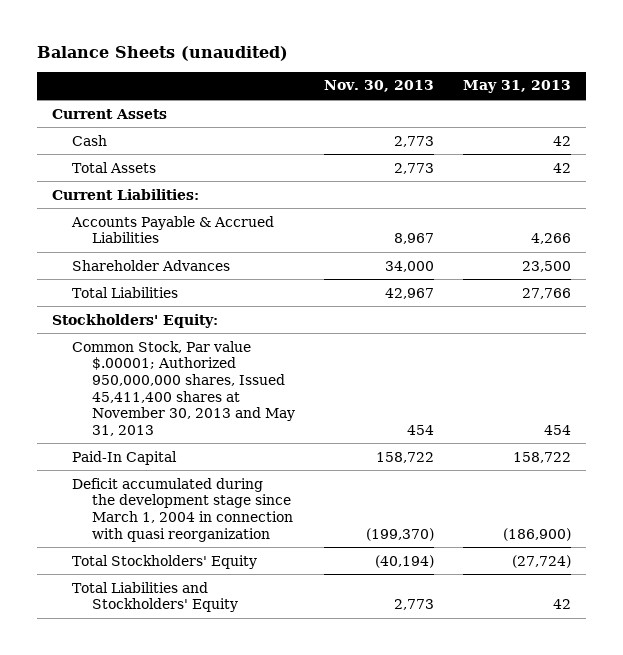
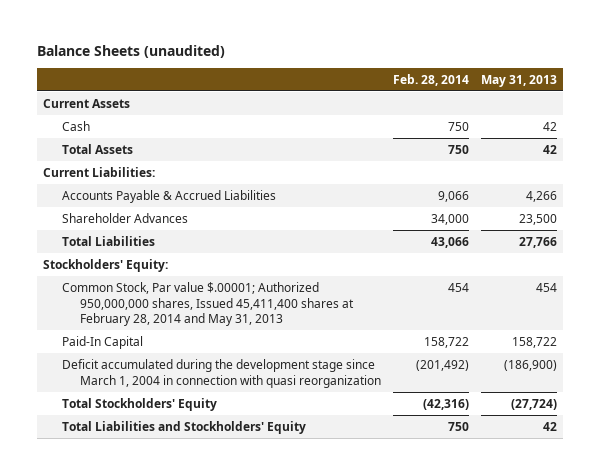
- | Nov. 30, 2013 | May 31, 2013
+ | Feb. 28, 2014 | May 31, 2013
- Common Stock, Par value $.00001; Authorized 950,000,000 shares, Issued 45,411,400 shares at November 30, 2013 and May 31, 2013 | 454 | 454
+ Common Stock, Par value $.00001; Authorized 950,000,000 shares, Issued 45,411,400 shares at February 28, 2014 and May 31, 2013 | 454 | 454

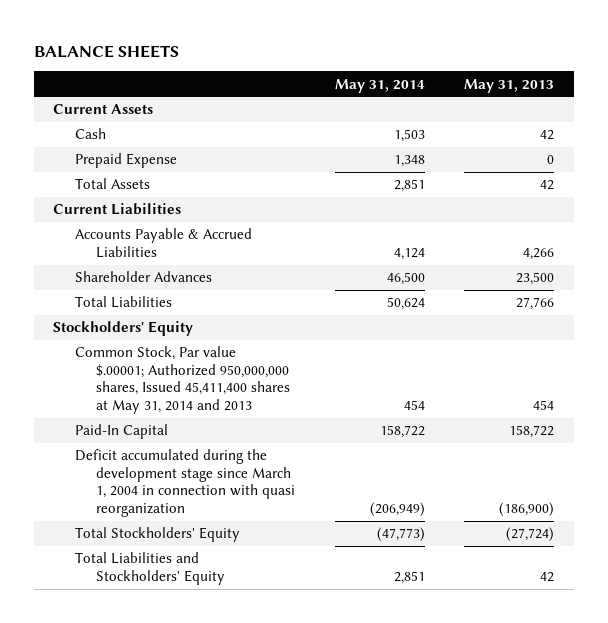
- Balance Sheets (unaudited)
+ BALANCE SHEETS
- | Feb. 28, 2014 | May 31, 2013
+ | May 31, 2014 | May 31, 2013
+ Prepaid Expense | 1,348 | 0
- Current Liabilities:
+ Current Liabilities
- Stockholders' Equity:
- Common Stock, Par value $.00001; Authorized 950,000,000 shares, Issued 45,411,400 shares at February 28, 2014 and May 31, 2013 | 454 | 454
+ Stockholders' Equity
+ Common Stock, Par value $.00001; Authorized 950,000,000 shares, Issued 45,411,400 shares at May 31, 2014 and 2013 | 454 | 454

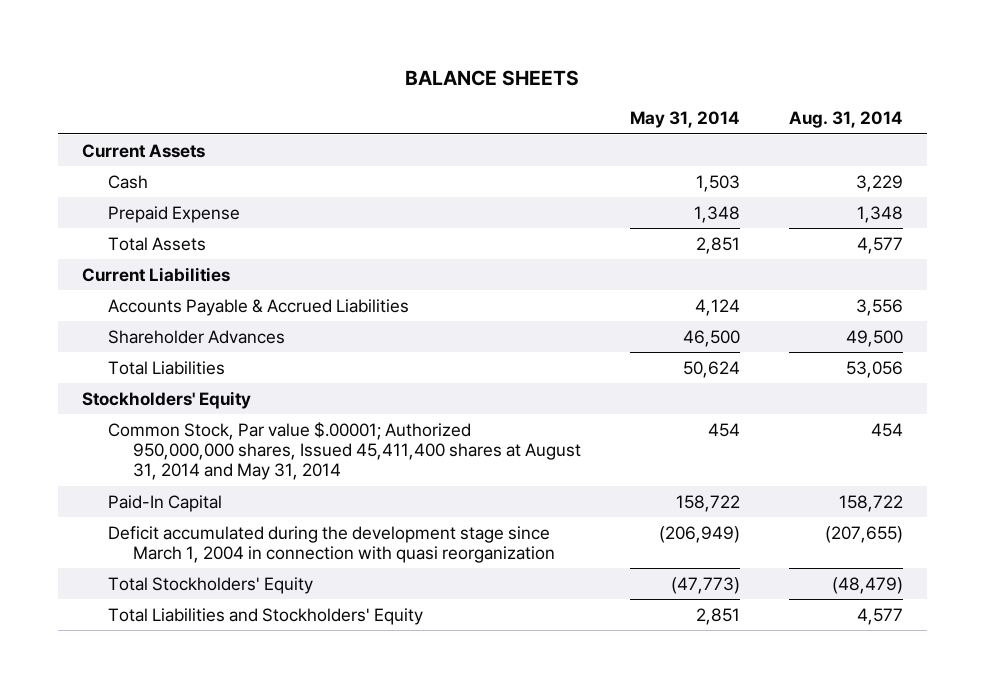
- | May 31, 2014 | May 31, 2013
+ | May 31, 2014 | Aug. 31, 2014
- Common Stock, Par value $.00001; Authorized 950,000,000 shares, Issued 45,411,400 shares at May 31, 2014 and 2013 | 454 | 454
+ Common Stock, Par value $.00001; Authorized 950,000,000 shares, Issued 45,411,400 shares at August 31, 2014 and May 31, 2014 | 454 | 454

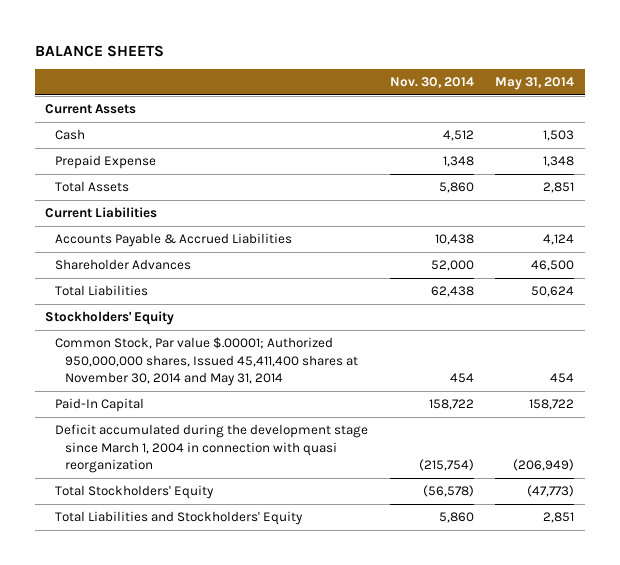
- | May 31, 2014 | Aug. 31, 2014
+ | Nov. 30, 2014 | May 31, 2014
- Common Stock, Par value $.00001; Authorized 950,000,000 shares, Issued 45,411,400 shares at August 31, 2014 and May 31, 2014 | 454 | 454
+ Common Stock, Par value $.00001; Authorized 950,000,000 shares, Issued 45,411,400 shares at November 30, 2014 and May 31, 2014 | 454 | 454

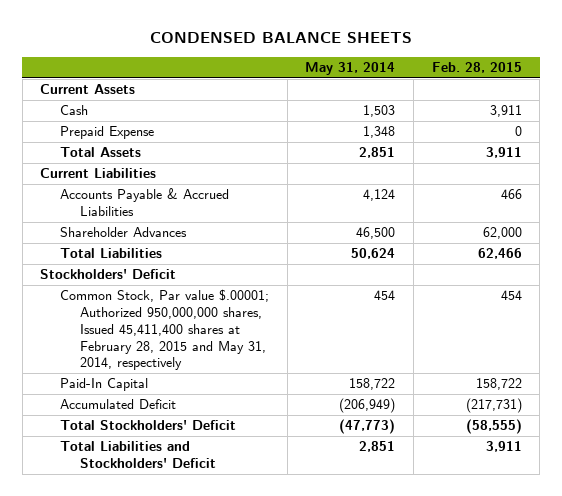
- BALANCE SHEETS
+ CONDENSED BALANCE SHEETS
- | Nov. 30, 2014 | May 31, 2014
+ | May 31, 2014 | Feb. 28, 2015
- Stockholders' Equity
- Common Stock, Par value $.00001; Authorized 950,000,000 shares, Issued 45,411,400 shares at November 30, 2014 and May 31, 2014 | 454 | 454
+ Stockholders' Deficit
+ Common Stock, Par value $.00001; Authorized 950,000,000 shares, Issued 45,411,400 shares at February 28, 2015 and May 31, 2014, respectively | 454 | 454
- Deficit accumulated during the development stage since March 1, 2004 in connection with quasi reorganization | (215,754) | (206,949)
- Total Stockholders' Equity | (56,578) | (47,773)
- Total Liabilities and Stockholders' Equity | 5,860 | 2,851
+ Accumulated Deficit | (206,949) | (217,731)
+ Total Stockholders' Deficit | (47,773) | (58,555)
+ Total Liabilities and Stockholders' Deficit | 2,851 | 3,911

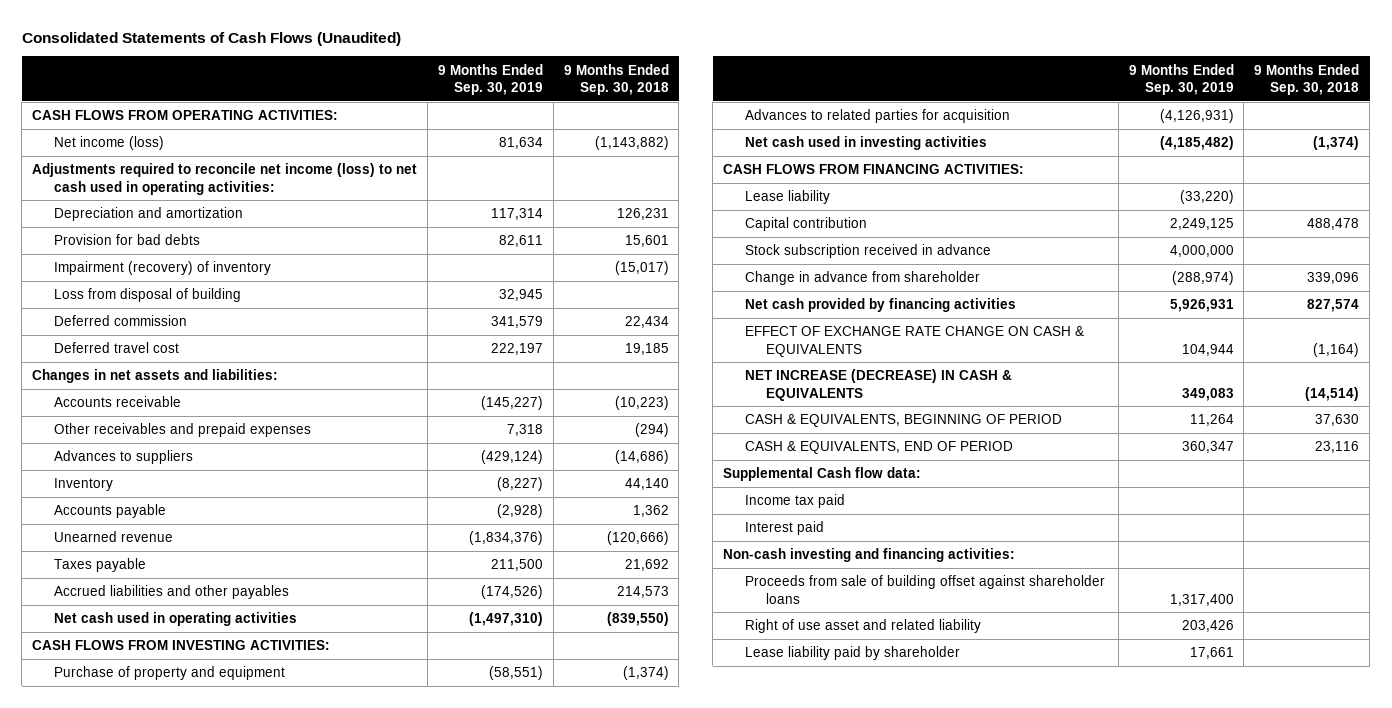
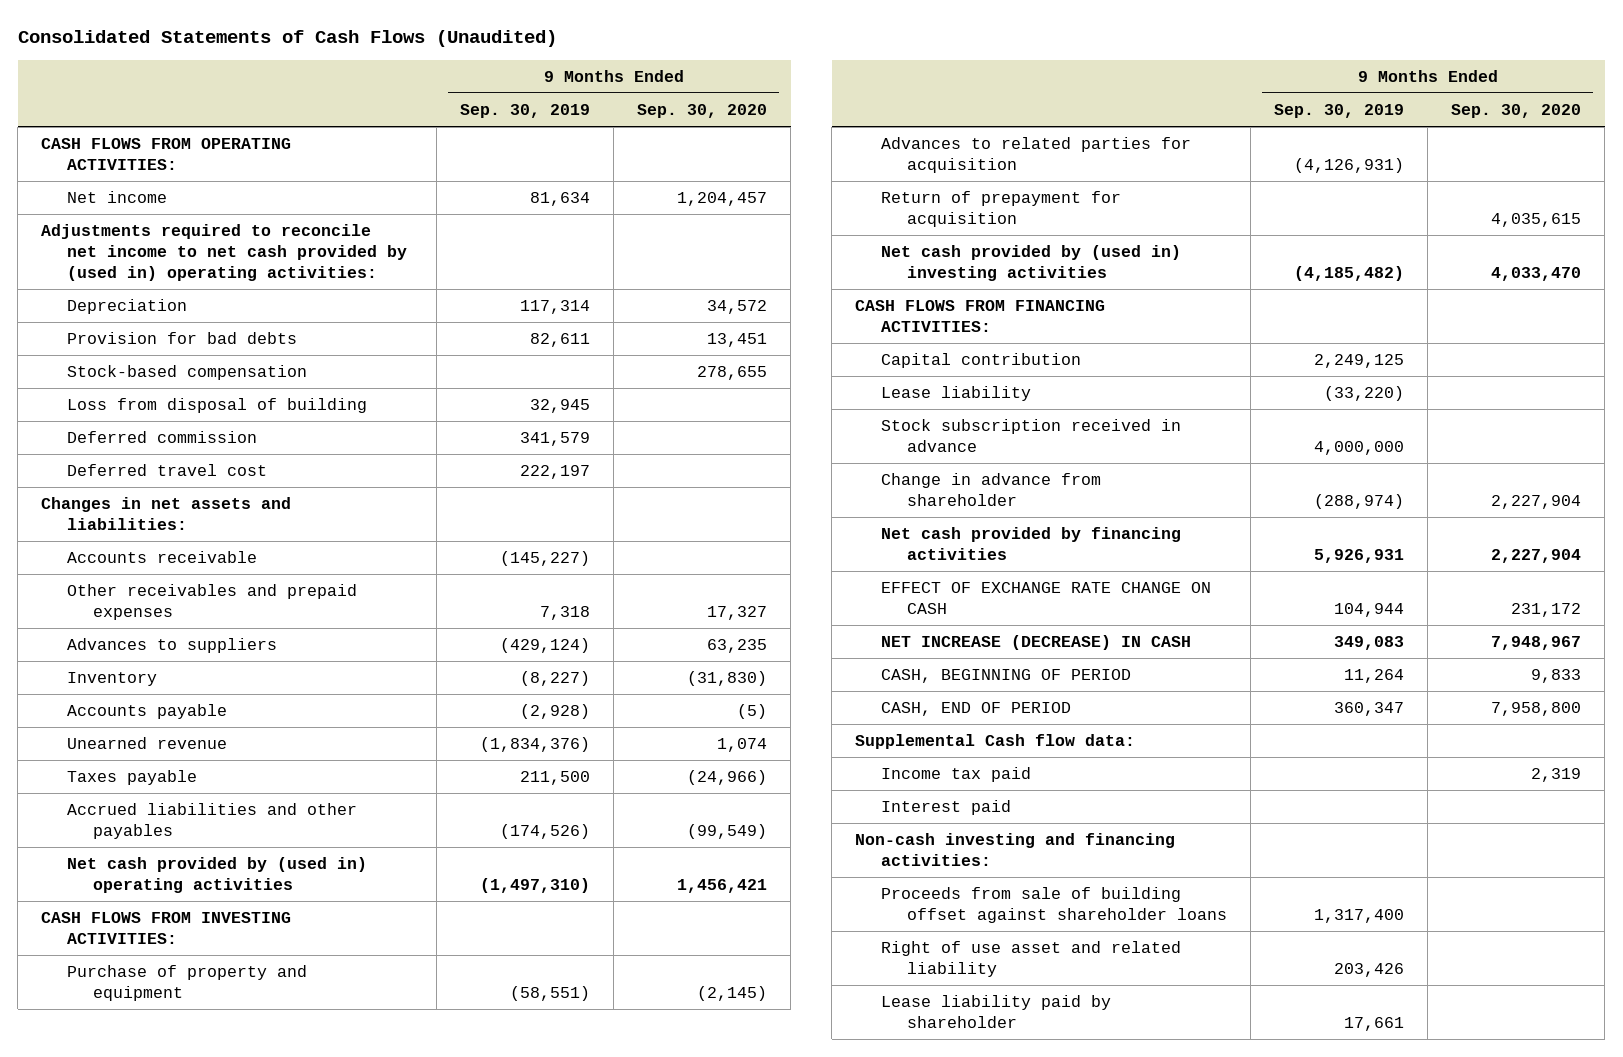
- | 9 Months Ended Sep. 30, 2019 | 9 Months Ended Sep. 30, 2018
+ | 9 Months Ended Sep. 30, 2019 | 9 Months Ended Sep. 30, 2020
- Net income (loss) | 81,634 | (1,143,882)
- Adjustments required to reconcile net income (loss) to net cash used in operating activities:
- Depreciation and amortization | 117,314 | 126,231
+ Net income | 81,634 | 1,204,457
+ Adjustments required to reconcile net income to net cash provided by (used in) operating activities:
+ Depreciation | 117,314 | 34,572
- Impairment (recovery) of inventory | | (15,017)
+ Stock-based compensation | | 278,655
- Net cash used in operating activities | (1,497,310) | (839,550)
+ Net cash provided by (used in) operating activities | (1,497,310) | 1,456,421
- Net cash used in investing activities | (4,185,482) | (1,374)
+ Return of prepayment for acquisition | | 4,035,615
+ Net cash provided by (used in) investing activities | (4,185,482) | 4,033,470
moved down: Lease liability | (33,220) |
- EFFECT OF EXCHANGE RATE CHANGE ON CASH & EQUIVALENTS | 104,944 | (1,164)
- NET INCREASE (DECREASE) IN CASH & EQUIVALENTS | 349,083 | (14,514)
- CASH & EQUIVALENTS, BEGINNING OF PERIOD | 11,264 | 37,630
- CASH & EQUIVALENTS, END OF PERIOD | 360,347 | 23,116
+ EFFECT OF EXCHANGE RATE CHANGE ON CASH | 104,944 | 231,172
+ NET INCREASE (DECREASE) IN CASH | 349,083 | 7,948,967
+ CASH, BEGINNING OF PERIOD | 11,264 | 9,833
+ CASH, END OF PERIOD | 360,347 | 7,958,800

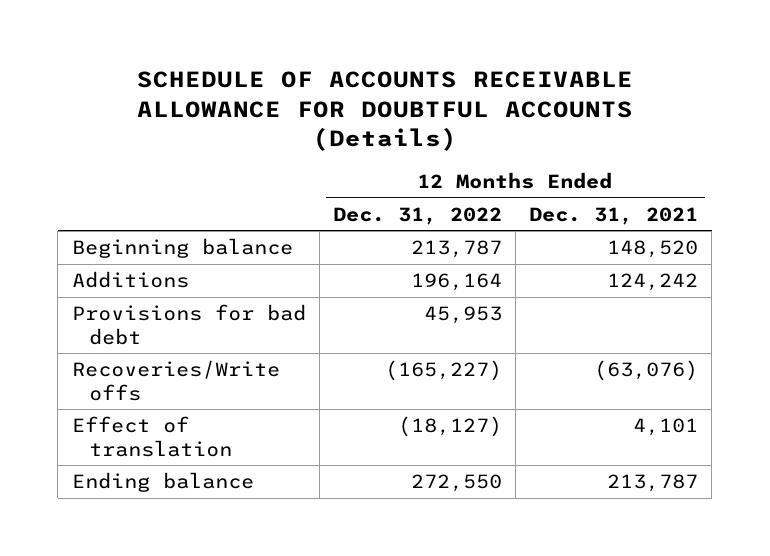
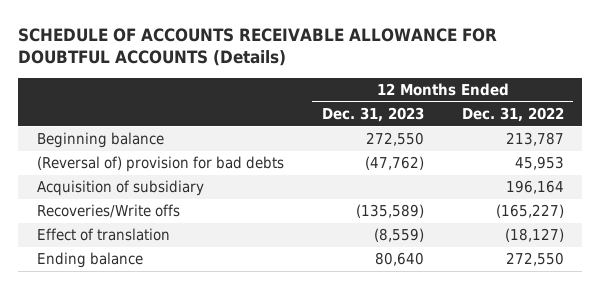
- | 12 Months Ended Dec. 31, 2022 | 12 Months Ended Dec. 31, 2021
+ | 12 Months Ended Dec. 31, 2023 | 12 Months Ended Dec. 31, 2022
- Additions | 196,164 | 124,242
- Provisions for bad debt | 45,953 |
+ (Reversal of) provision for bad debts | (47,762) | 45,953
+ Acquisition of subsidiary | | 196,164

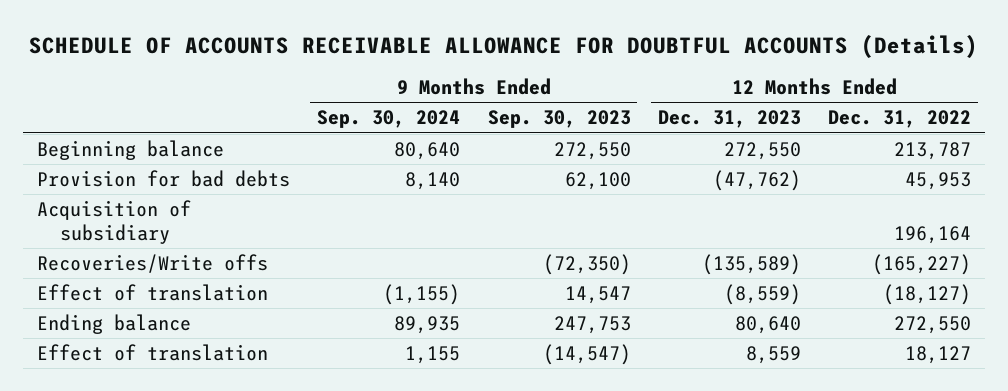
- | 12 Months Ended Dec. 31, 2023 | 12 Months Ended Dec. 31, 2022
+ | 9 Months Ended Sep. 30, 2024 | 9 Months Ended Sep. 30, 2023 | 12 Months Ended Dec. 31, 2023 | 12 Months Ended Dec. 31, 2022
- (Reversal of) provision for bad debts | (47,762) | 45,953
+ Provision for bad debts | 8,140 | 62,100 | (47,762) | 45,953
+ Effect of translation | 1,155 | (14,547) | 8,559 | 18,127

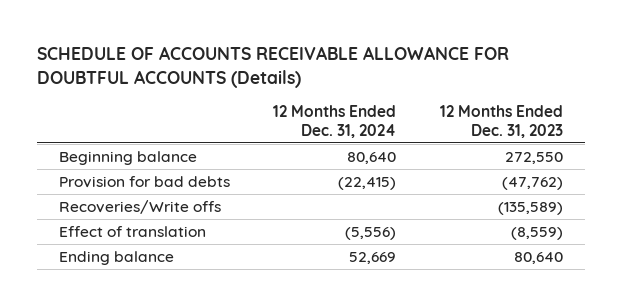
- | 9 Months Ended Sep. 30, 2024 | 9 Months Ended Sep. 30, 2023 | 12 Months Ended Dec. 31, 2023 | 12 Months Ended Dec. 31, 2022
+ | 12 Months Ended Dec. 31, 2024 | 12 Months Ended Dec. 31, 2023
- Acquisition of subsidiary | | | | 196,164
- Effect of translation | 1,155 | (14,547) | 8,559 | 18,127

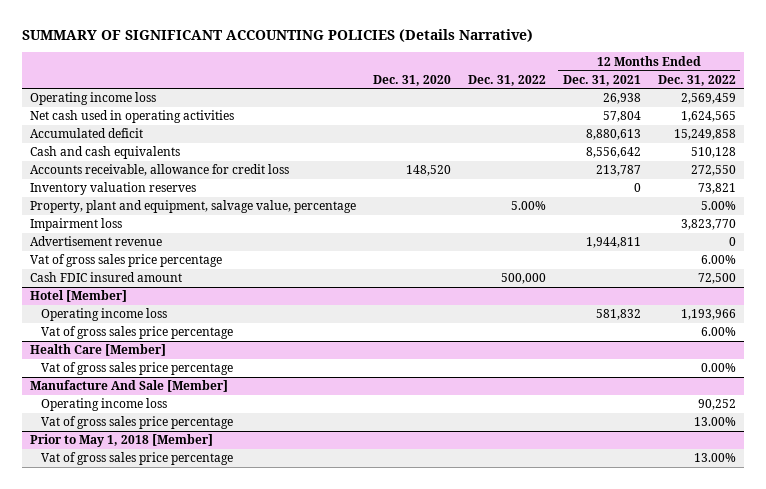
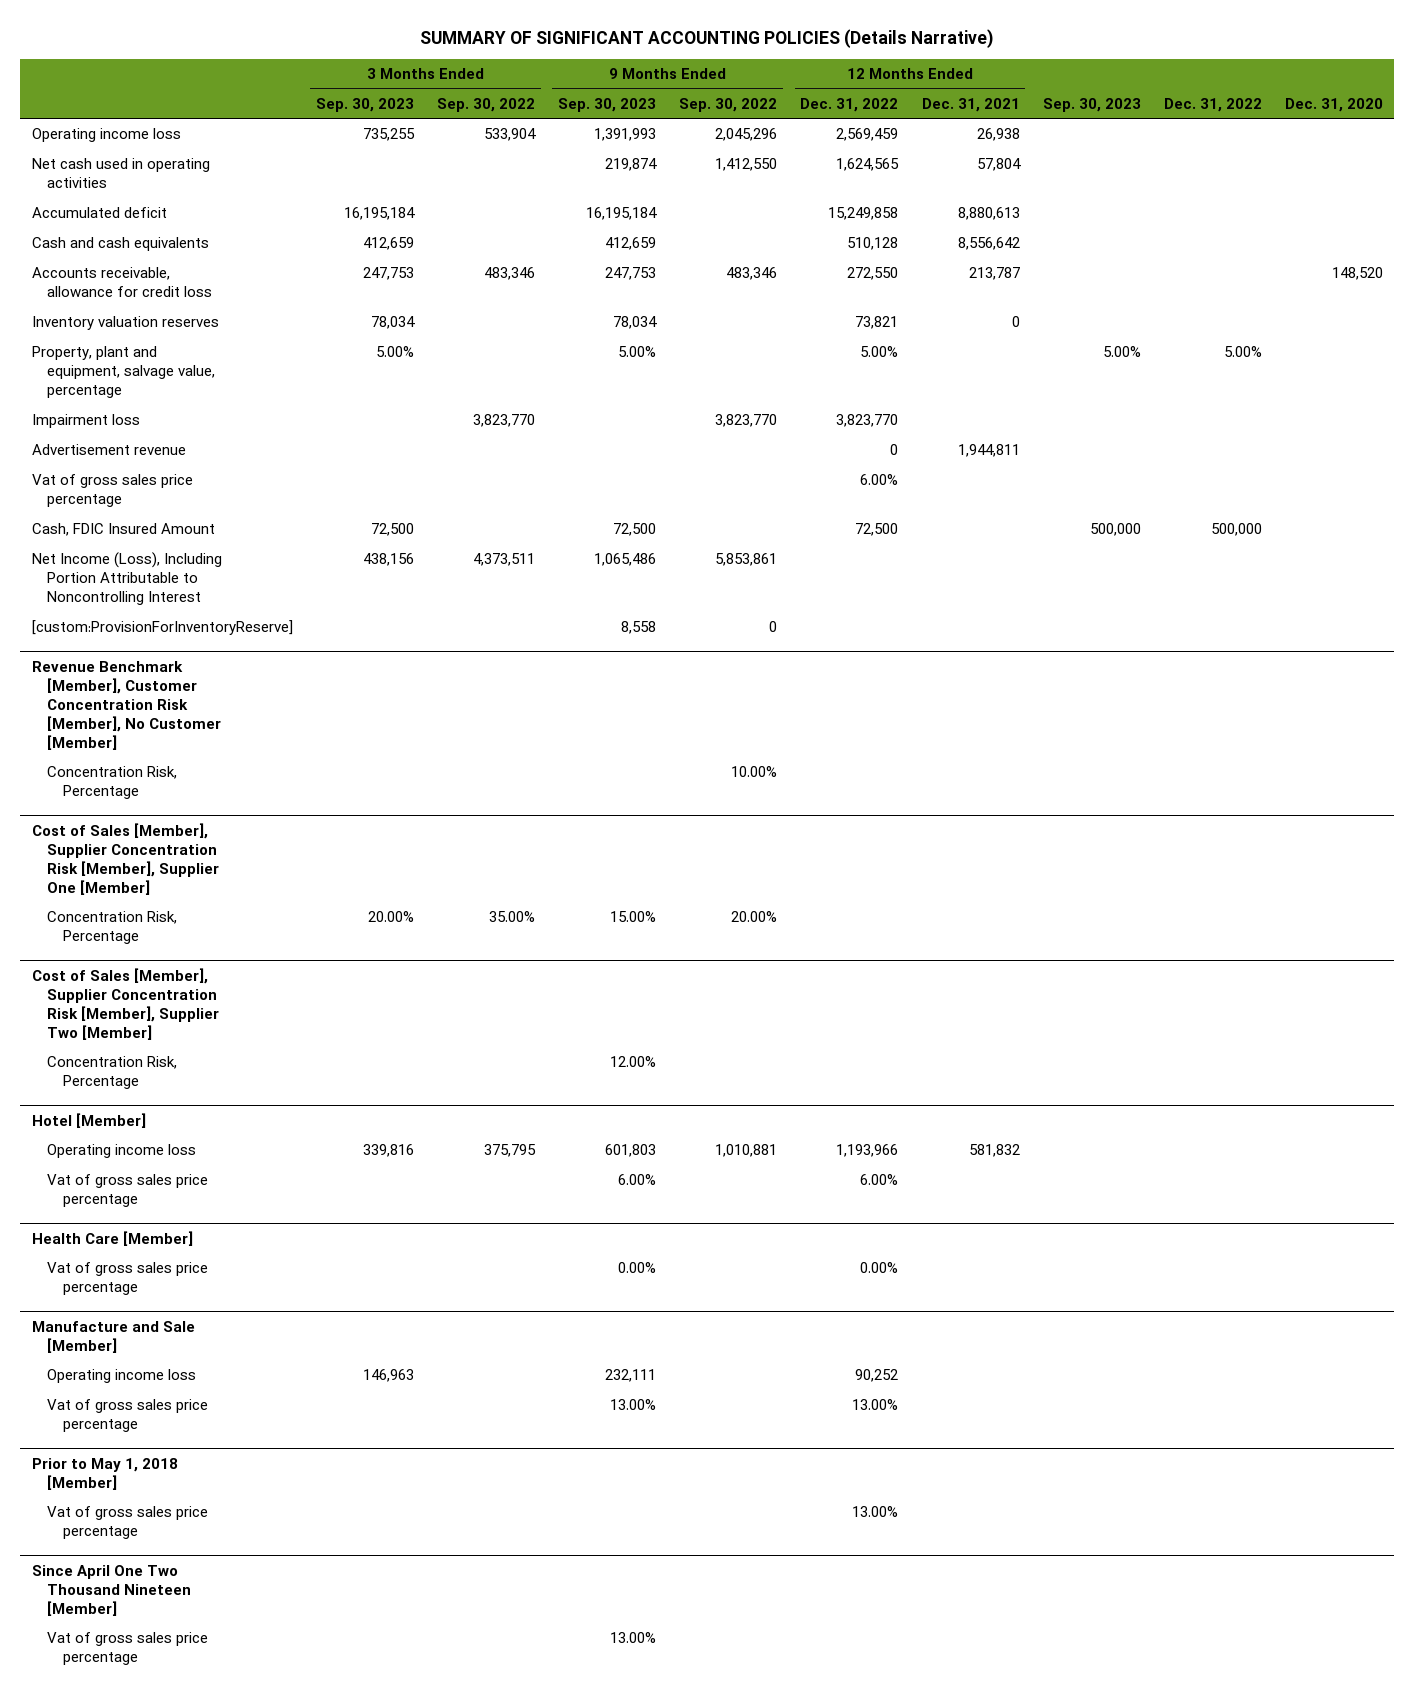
- | Dec. 31, 2020 | Dec. 31, 2022 | 12 Months Ended Dec. 31, 2021 | 12 Months Ended Dec. 31, 2022
+ | 3 Months Ended Sep. 30, 2023 | 3 Months Ended Sep. 30, 2022 | 9 Months Ended Sep. 30, 2023 | 9 Months Ended Sep. 30, 2022 | 12 Months Ended Dec. 31, 2022 | 12 Months Ended Dec. 31, 2021 | Sep. 30, 2023 | Dec. 31, 2022 | Dec. 31, 2020
- Cash FDIC insured amount | | 500,000 | | 72,500
+ Cash, FDIC Insured Amount | 72,500 | | 72,500 | | 72,500 | | 500,000 | 500,000 |
+ Net Income (Loss), Including Portion Attributable to Noncontrolling Interest | 438,156 | 4,373,511 | 1,065,486 | 5,853,861 | | | | |
+ [custom:ProvisionForInventoryReserve] | | | 8,558 | 0 | | | | |
+ Revenue Benchmark [Member], Customer Concentration Risk [Member], No Customer [Member]
+ Concentration Risk, Percentage | | | | 10.00% | | | | |
+ Cost of Sales [Member], Supplier Concentration Risk [Member], Supplier One [Member]
+ Concentration Risk, Percentage | 20.00% | 35.00% | 15.00% | 20.00% | | | | |
+ Cost of Sales [Member], Supplier Concentration Risk [Member], Supplier Two [Member]
+ Concentration Risk, Percentage | | | 12.00% | | | | | |
- Manufacture And Sale [Member]
+ Manufacture and Sale [Member]
+ Since April One Two Thousand Nineteen [Member]
+ Vat of gross sales price percentage | | | 13.00% | | | | | |

